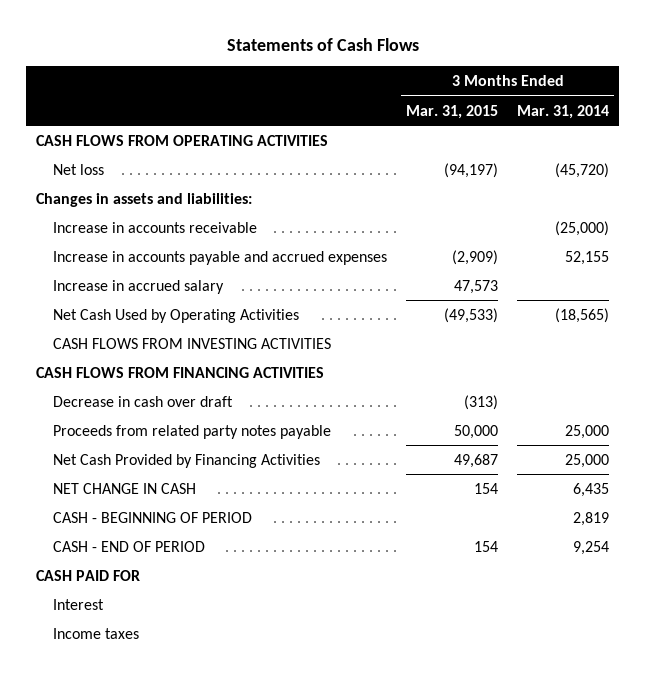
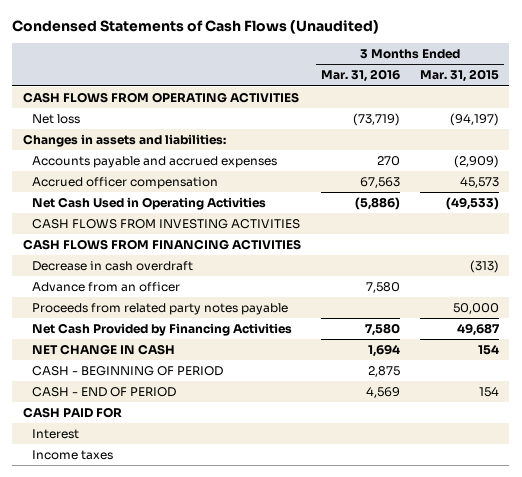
- Statements of Cash Flows
+ Condensed Statements of Cash Flows (Unaudited)
- | 3 Months Ended Mar. 31, 2015 | 3 Months Ended Mar. 31, 2014
+ | 3 Months Ended Mar. 31, 2016 | 3 Months Ended Mar. 31, 2015
- Increase in accounts receivable | | (25,000)
- Increase in accounts payable and accrued expenses | (2,909) | 52,155
- Increase in accrued salary | 47,573 |
- Net Cash Used by Operating Activities | (49,533) | (18,565)
+ Accounts payable and accrued expenses | 270 | (2,909)
+ Accrued officer compensation | 67,563 | 45,573
+ Net Cash Used in Operating Activities | (5,886) | (49,533)
- Decrease in cash over draft | (313) |
+ Decrease in cash overdraft | | (313)
+ Advance from an officer | 7,580 |

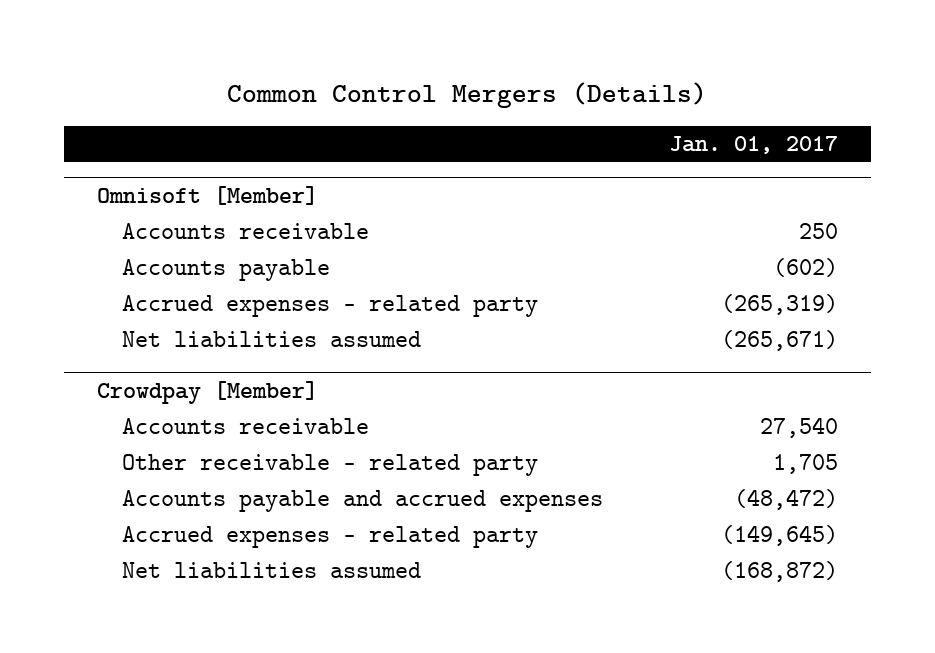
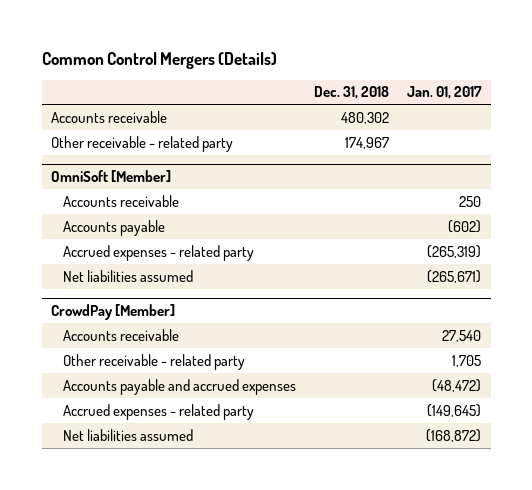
- | Jan. 01, 2017
+ | Dec. 31, 2018 | Jan. 01, 2017
- Omnisoft [Member]
+ Accounts receivable | 480,302 |
+ Other receivable - related party | 174,967 |
+ OmniSoft [Member]
- Crowdpay [Member]
+ CrowdPay [Member]

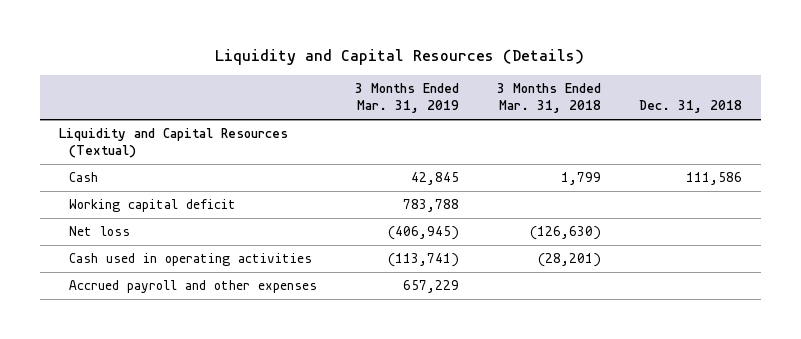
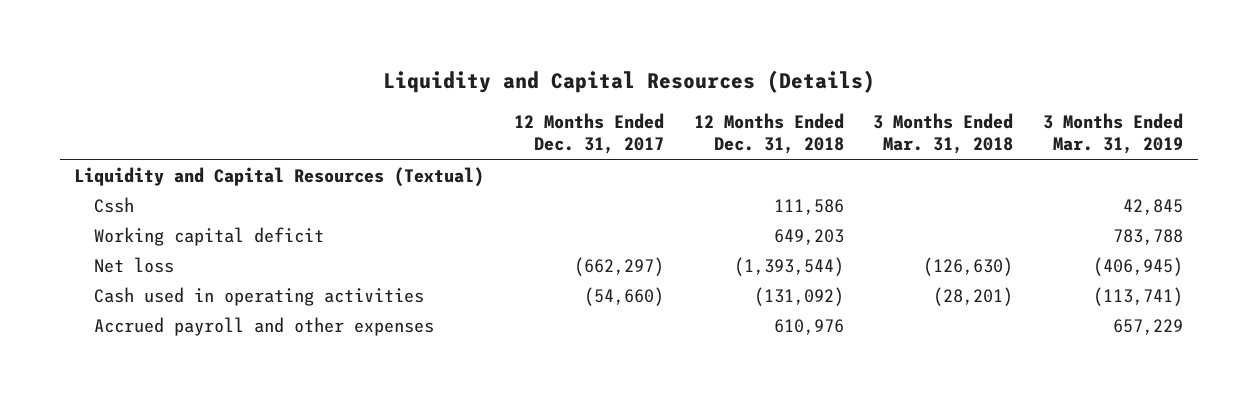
- | 3 Months Ended Mar. 31, 2019 | 3 Months Ended Mar. 31, 2018 | Dec. 31, 2018
+ | 12 Months Ended Dec. 31, 2017 | 12 Months Ended Dec. 31, 2018 | 3 Months Ended Mar. 31, 2018 | 3 Months Ended Mar. 31, 2019
- Cash | 42,845 | 1,799 | 111,586
+ Cssh | | 111,586 | | 42,845

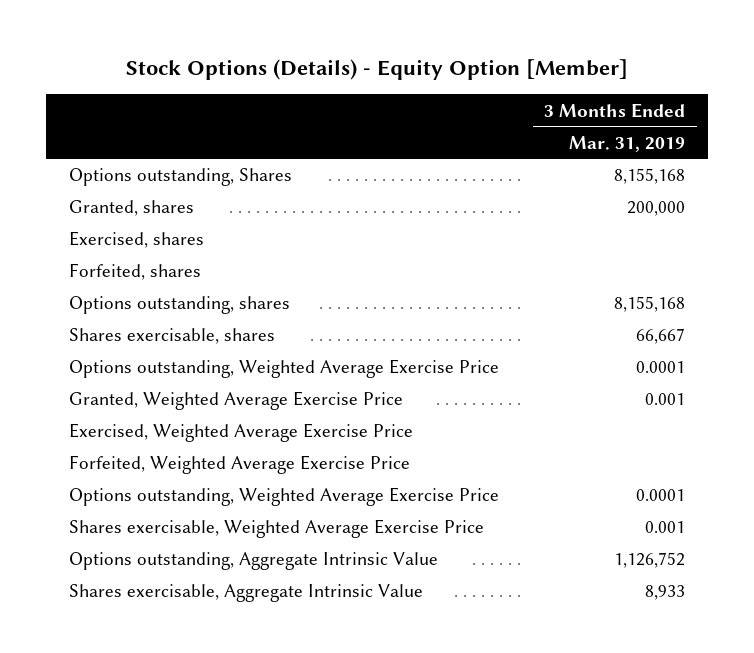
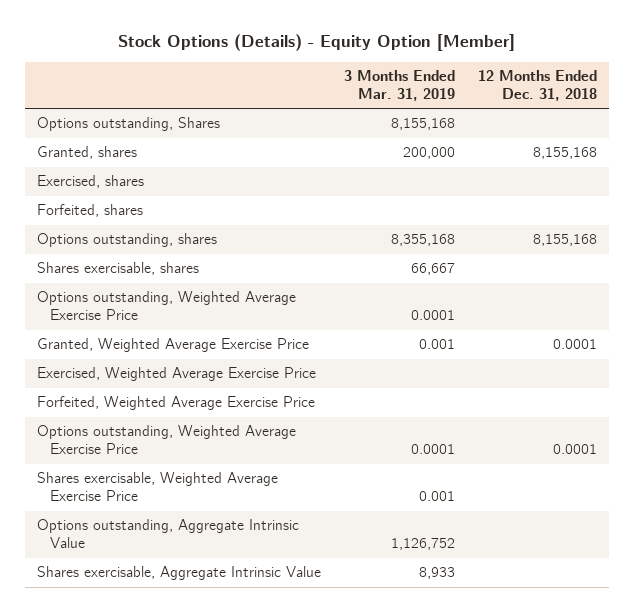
- | 3 Months Ended Mar. 31, 2019
+ | 3 Months Ended Mar. 31, 2019 | 12 Months Ended Dec. 31, 2018
- Options outstanding, shares | 8,155,168
+ Options outstanding, shares | 8,355,168 | 8,155,168

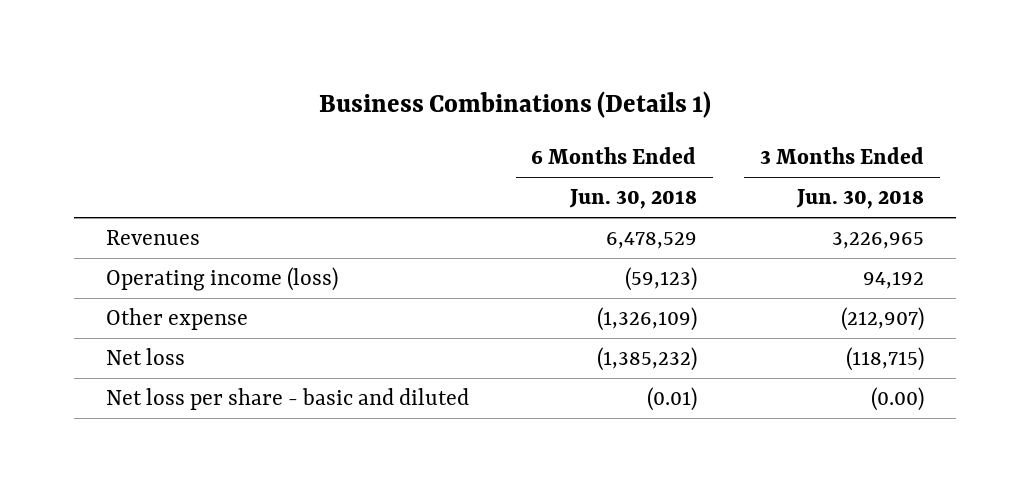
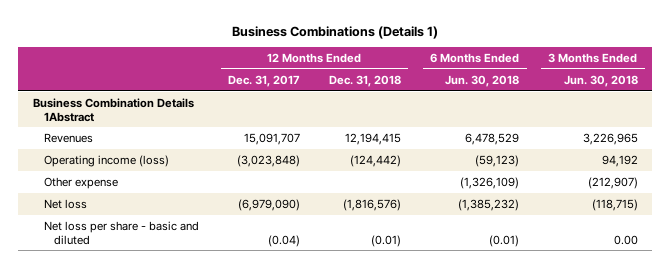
- | 6 Months Ended Jun. 30, 2018 | 3 Months Ended Jun. 30, 2018
+ | 12 Months Ended Dec. 31, 2017 | 12 Months Ended Dec. 31, 2018 | 6 Months Ended Jun. 30, 2018 | 3 Months Ended Jun. 30, 2018
+ Business Combination Details 1Abstract
- Net loss per share - basic and diluted | (0.01) | (0.00)
+ Net loss per share - basic and diluted | (0.04) | (0.01) | (0.01) | 0.00

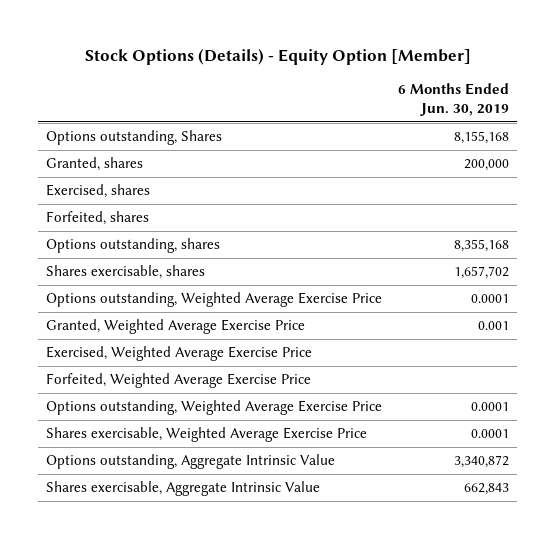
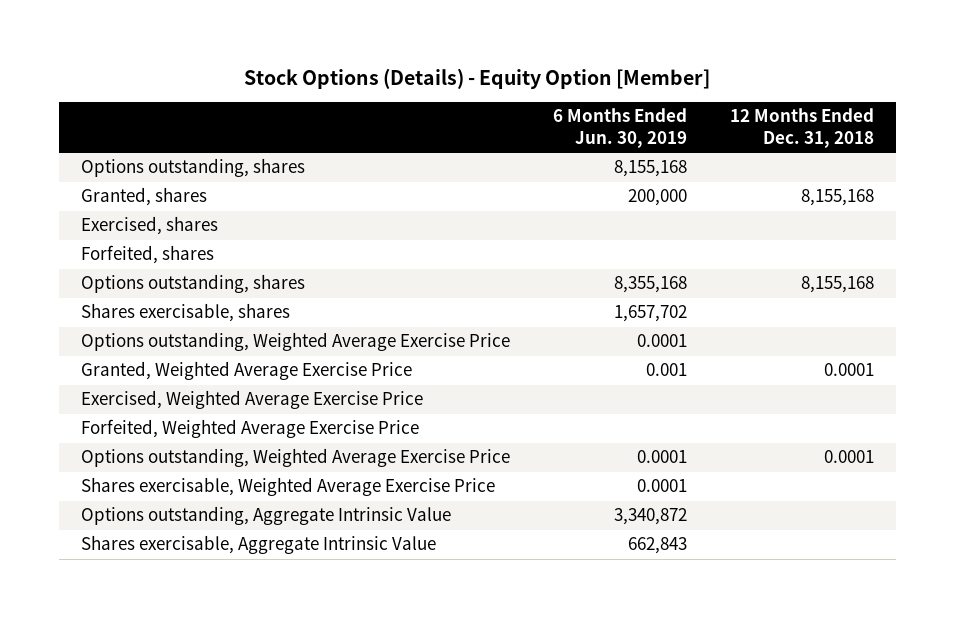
- | 6 Months Ended Jun. 30, 2019
+ | 6 Months Ended Jun. 30, 2019 | 12 Months Ended Dec. 31, 2018
- Options outstanding, Shares | 8,155,168
+ Options outstanding, shares | 8,155,168 |

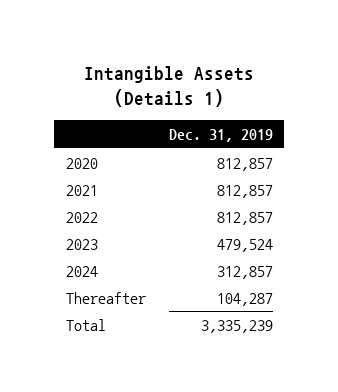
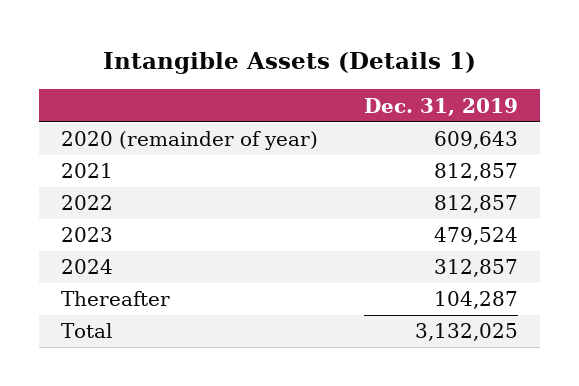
- 2020 | 812,857
+ 2020 (remainder of year) | 609,643
- Total | 3,335,239
+ Total | 3,132,025

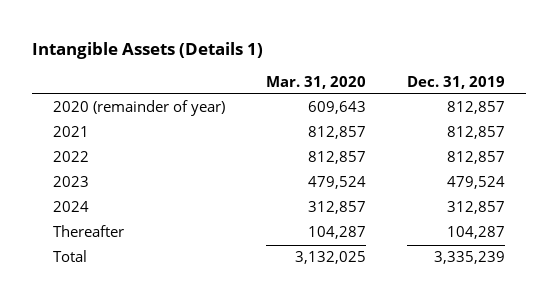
- | Dec. 31, 2019
+ | Mar. 31, 2020 | Dec. 31, 2019
- 2020 (remainder of year) | 609,643
+ 2020 (remainder of year) | 609,643 | 812,857
- Total | 3,132,025
+ Total | 3,132,025 | 3,335,239

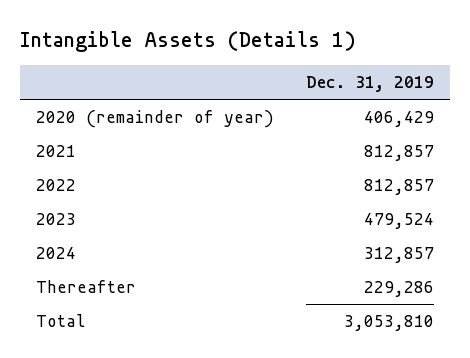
- | Mar. 31, 2020 | Dec. 31, 2019
+ | Dec. 31, 2019
- 2020 (remainder of year) | 609,643 | 812,857
+ 2020 (remainder of year) | 406,429
- Thereafter | 104,287 | 104,287
- Total | 3,132,025 | 3,335,239
+ Thereafter | 229,286
+ Total | 3,053,810

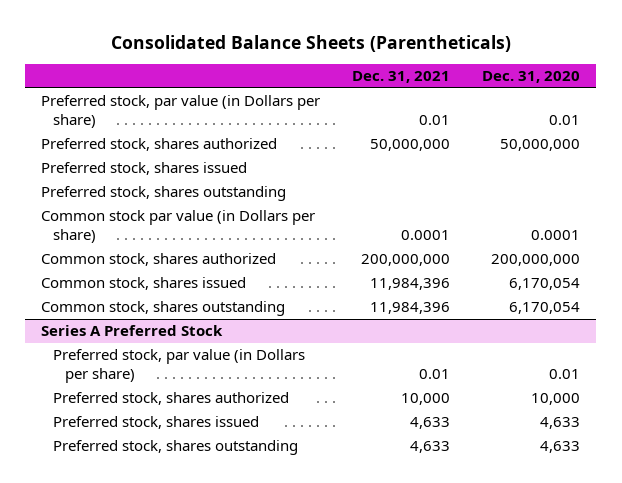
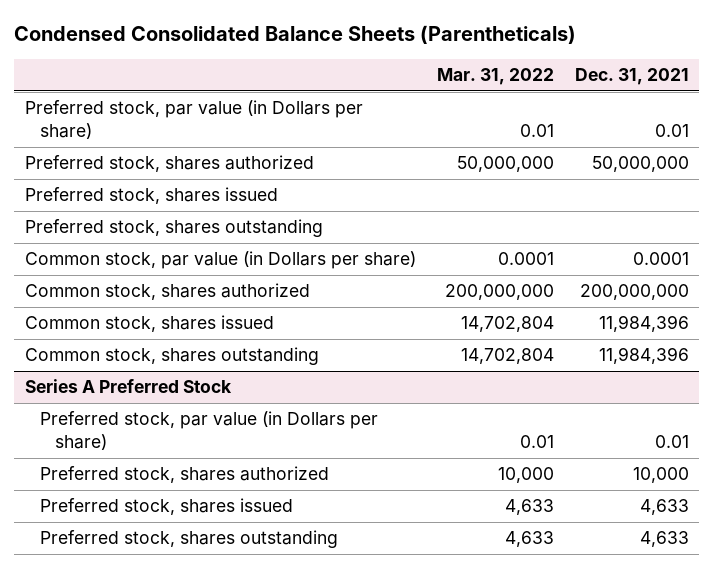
- Consolidated Balance Sheets (Parentheticals)
+ Condensed Consolidated Balance Sheets (Parentheticals)
- | Dec. 31, 2021 | Dec. 31, 2020
+ | Mar. 31, 2022 | Dec. 31, 2021
- Common stock par value (in Dollars per share) | 0.0001 | 0.0001
+ Common stock, par value (in Dollars per share) | 0.0001 | 0.0001

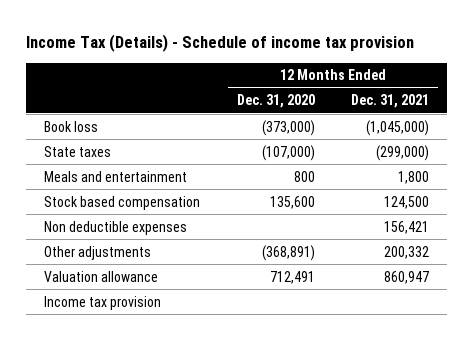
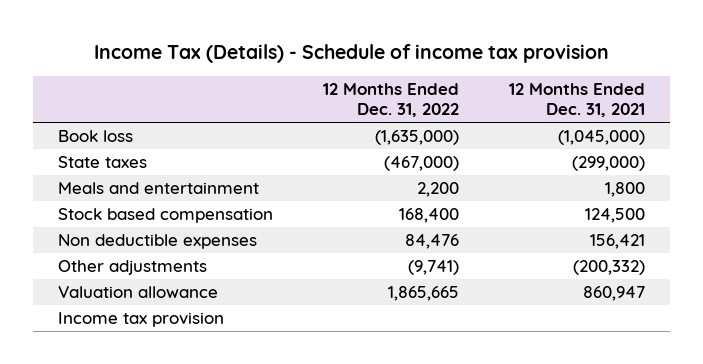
- | 12 Months Ended Dec. 31, 2020 | 12 Months Ended Dec. 31, 2021
+ | 12 Months Ended Dec. 31, 2022 | 12 Months Ended Dec. 31, 2021
- Other adjustments | (368,891) | 200,332
+ Other adjustments | (9,741) | (200,332)

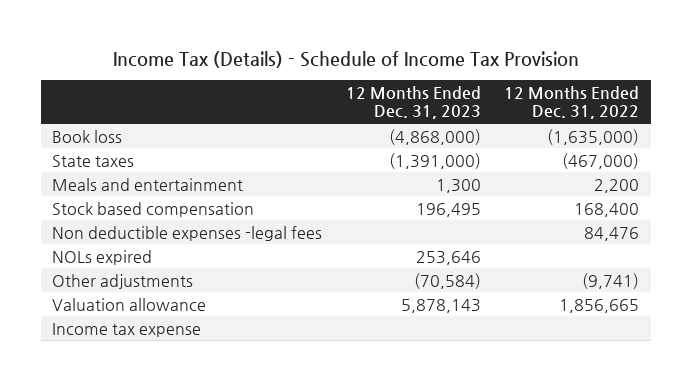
- Income Tax (Details) - Schedule of income tax provision
+ Income Tax (Details) - Schedule of Income Tax Provision
- | 12 Months Ended Dec. 31, 2022 | 12 Months Ended Dec. 31, 2021
+ | 12 Months Ended Dec. 31, 2023 | 12 Months Ended Dec. 31, 2022
- Non deductible expenses | 84,476 | 156,421
+ Non deductible expenses -legal fees | | 84,476
+ NOLs expired | 253,646 |
- Valuation allowance | 1,865,665 | 860,947
- Income tax provision
+ Valuation allowance | 5,878,143 | 1,856,665
+ Income tax expense

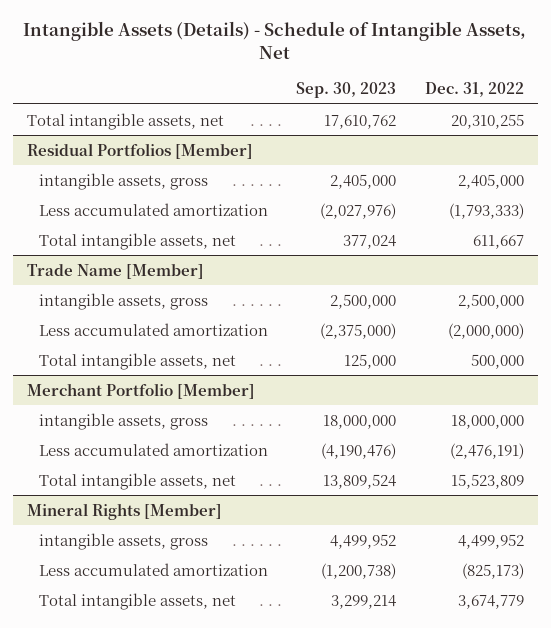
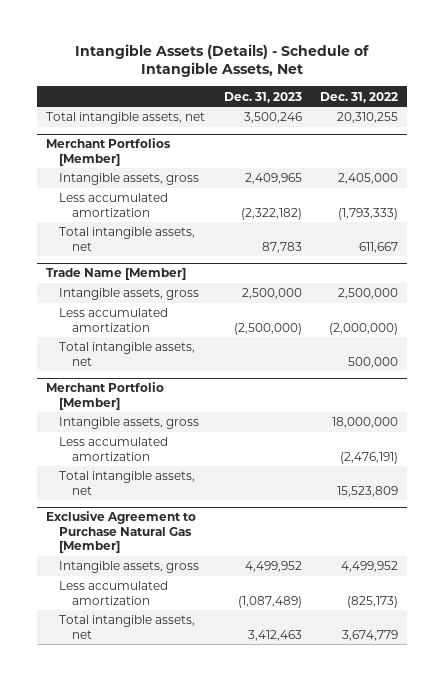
- | Sep. 30, 2023 | Dec. 31, 2022
+ | Dec. 31, 2023 | Dec. 31, 2022
- Residual Portfolios [Member]
- intangible assets, gross | 2,405,000 | 2,405,000
+ Merchant Portfolios [Member]
+ Intangible assets, gross | 2,409,965 | 2,405,000
@ Trade Name [Member]
- intangible assets, gross | 2,500,000 | 2,500,000
+ Intangible assets, gross | 2,500,000 | 2,500,000
@ Merchant Portfolio [Member]
- intangible assets, gross | 18,000,000 | 18,000,000
+ Intangible assets, gross | | 18,000,000
- Mineral Rights [Member]
- intangible assets, gross | 4,499,952 | 4,499,952
+ Exclusive Agreement to Purchase Natural Gas [Member]
+ Intangible assets, gross | 4,499,952 | 4,499,952

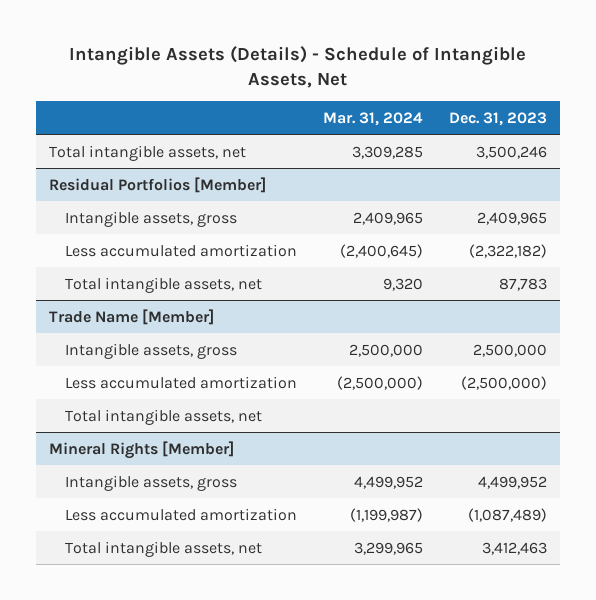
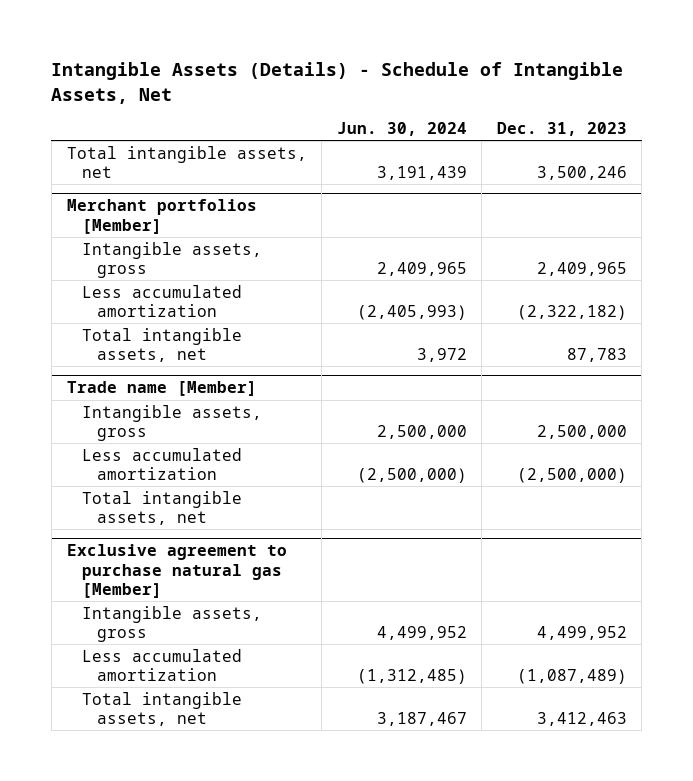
- | Mar. 31, 2024 | Dec. 31, 2023
+ | Jun. 30, 2024 | Dec. 31, 2023
- Residual Portfolios [Member]
+ Merchant portfolios [Member]
- Trade Name [Member]
+ Trade name [Member]
- Mineral Rights [Member]
+ Exclusive agreement to purchase natural gas [Member]

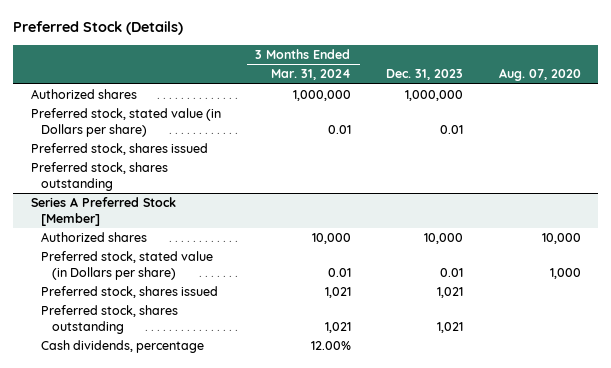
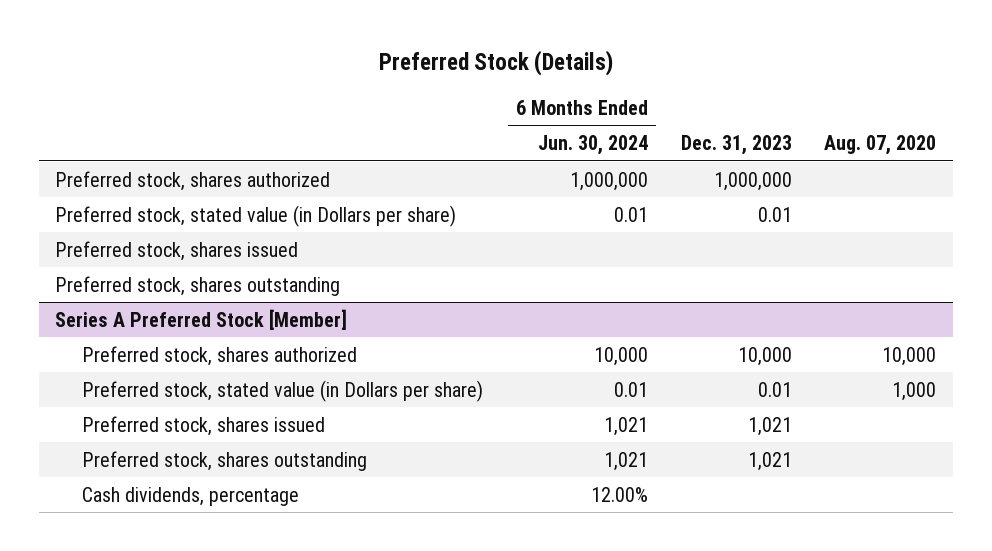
- | 3 Months Ended Mar. 31, 2024 | Dec. 31, 2023 | Aug. 07, 2020
+ | 6 Months Ended Jun. 30, 2024 | Dec. 31, 2023 | Aug. 07, 2020
- Authorized shares | 1,000,000 | 1,000,000 |
+ Preferred stock, shares authorized | 1,000,000 | 1,000,000 |
@ Series A Preferred Stock [Member]
- Authorized shares | 10,000 | 10,000 | 10,000
+ Preferred stock, shares authorized | 10,000 | 10,000 | 10,000

